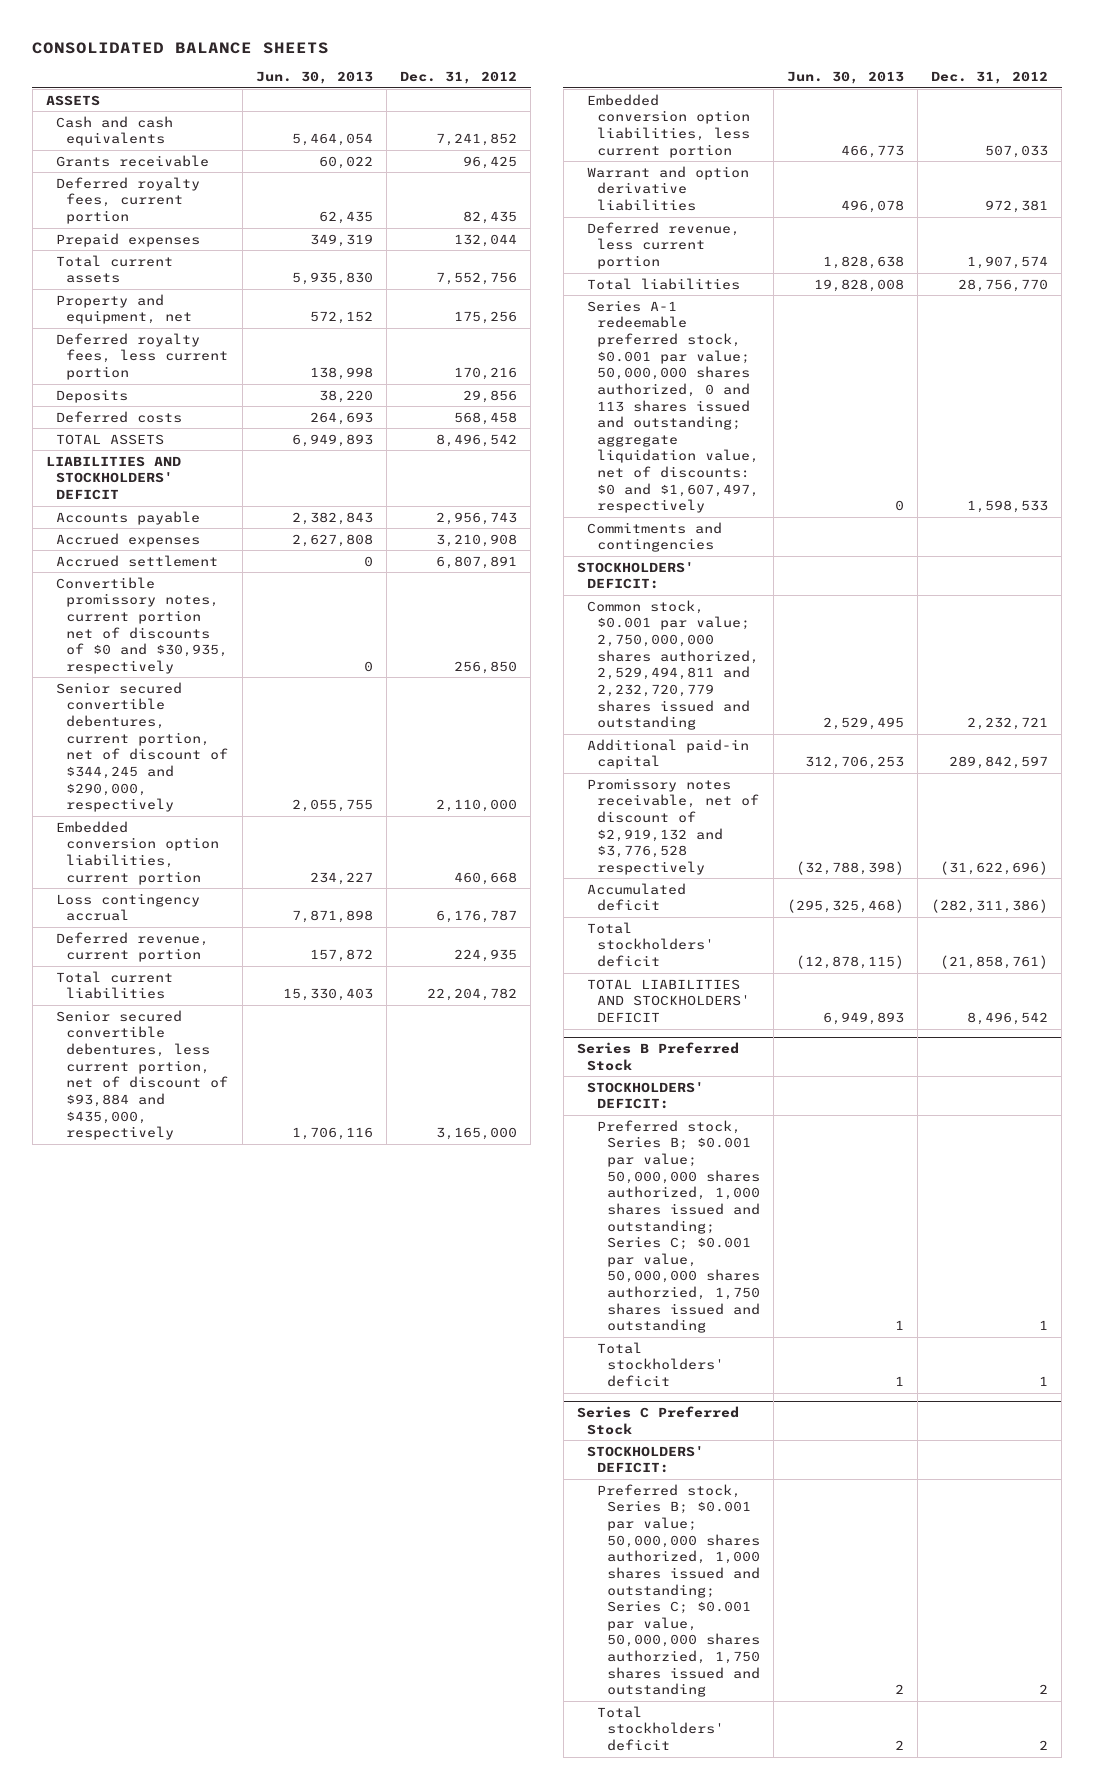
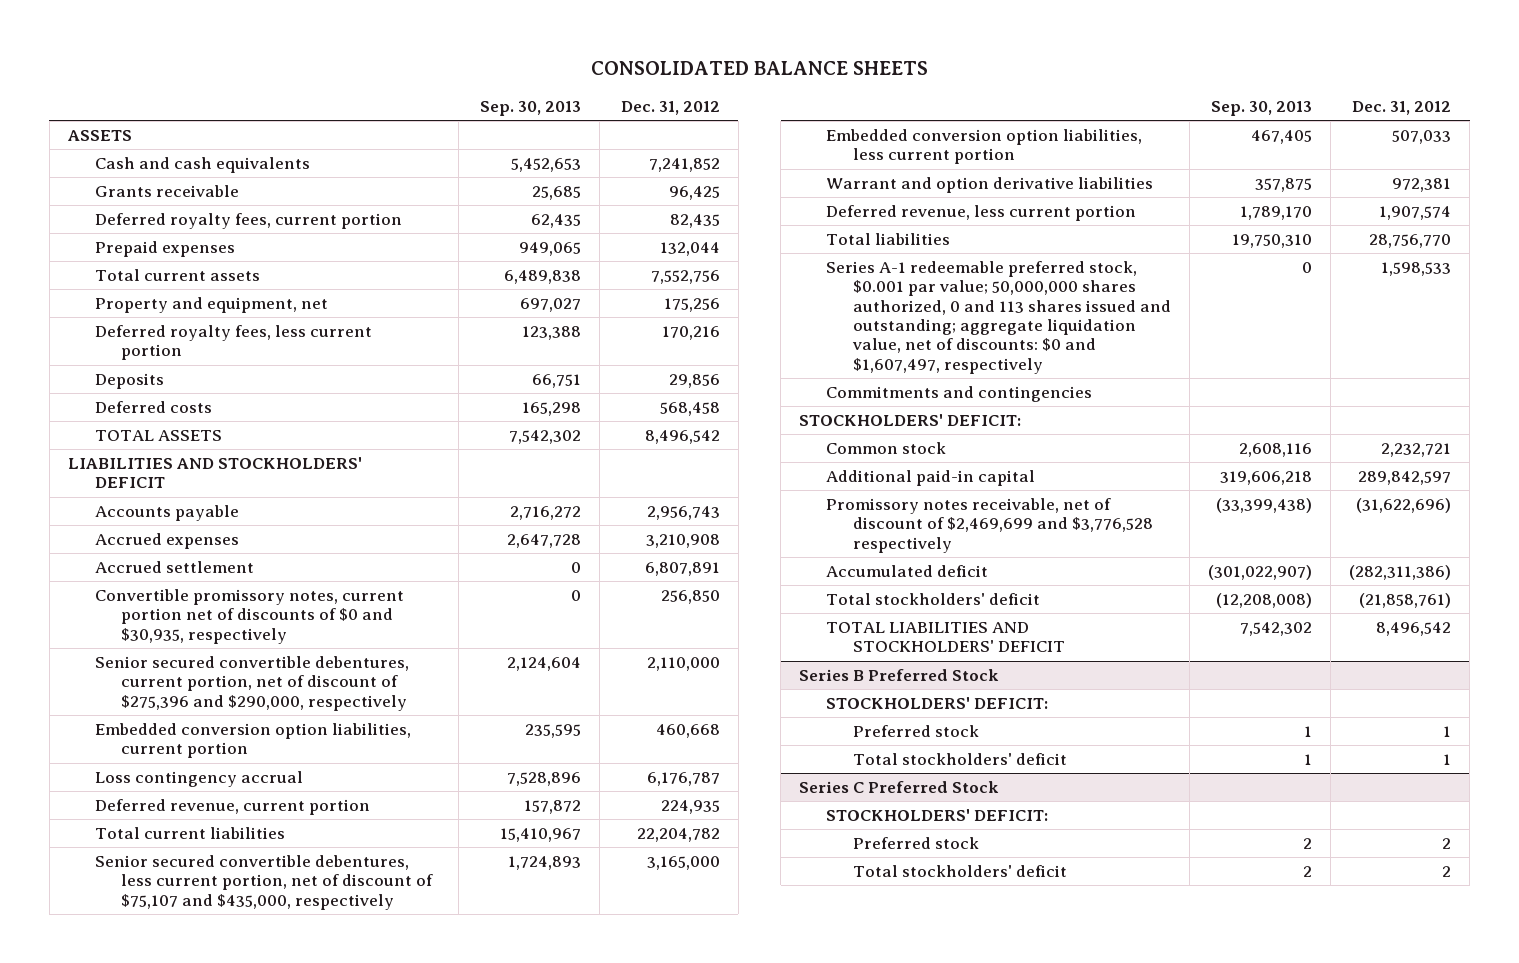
- | Jun. 30, 2013 | Dec. 31, 2012
+ | Sep. 30, 2013 | Dec. 31, 2012
- Senior secured convertible debentures, current portion, net of discount of $344,245 and $290,000, respectively | 2,055,755 | 2,110,000
+ Senior secured convertible debentures, current portion, net of discount of $275,396 and $290,000, respectively | 2,124,604 | 2,110,000
- Senior secured convertible debentures, less current portion, net of discount of $93,884 and $435,000, respectively | 1,706,116 | 3,165,000
+ Senior secured convertible debentures, less current portion, net of discount of $75,107 and $435,000, respectively | 1,724,893 | 3,165,000
- Common stock, $0.001 par value; 2,750,000,000 shares authorized, 2,529,494,811 and 2,232,720,779 shares issued and outstanding | 2,529,495 | 2,232,721
+ Common stock | 2,608,116 | 2,232,721
- Promissory notes receivable, net of discount of $2,919,132 and $3,776,528 respectively | (32,788,398) | (31,622,696)
+ Promissory notes receivable, net of discount of $2,469,699 and $3,776,528 respectively | (33,399,438) | (31,622,696)
@ Series B Preferred Stock
- Preferred stock, Series B; $0.001 par value; 50,000,000 shares authorized, 1,000 shares issued and outstanding; Series C; $0.001 par value, 50,000,000 shares authorzied, 1,750 shares issued and outstanding | 1 | 1
+ Preferred stock | 1 | 1
@ Series C Preferred Stock
- Preferred stock, Series B; $0.001 par value; 50,000,000 shares authorized, 1,000 shares issued and outstanding; Series C; $0.001 par value, 50,000,000 shares authorzied, 1,750 shares issued and outstanding | 2 | 2
+ Preferred stock | 2 | 2

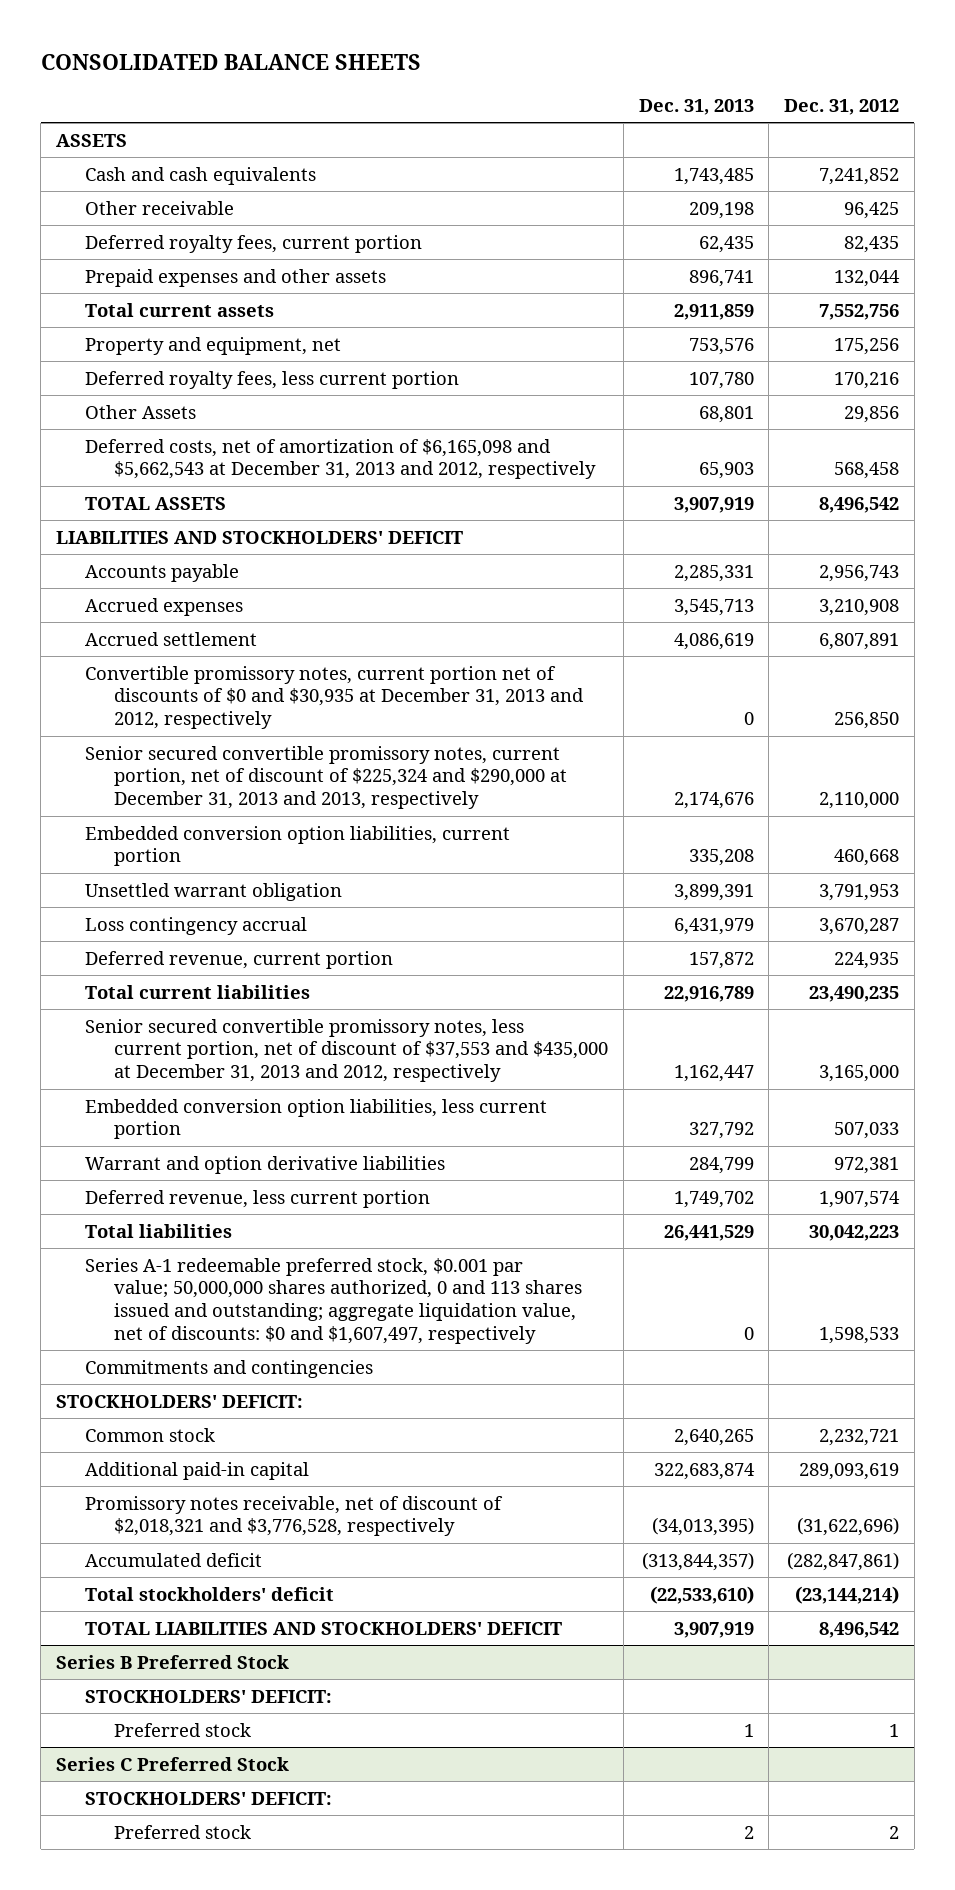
- | Sep. 30, 2013 | Dec. 31, 2012
+ | Dec. 31, 2013 | Dec. 31, 2012
- Grants receivable | 25,685 | 96,425
+ Other receivable | 209,198 | 96,425
- Prepaid expenses | 949,065 | 132,044
+ Prepaid expenses and other assets | 896,741 | 132,044
- Deposits | 66,751 | 29,856
- Deferred costs | 165,298 | 568,458
+ Other Assets | 68,801 | 29,856
+ Deferred costs, net of amortization of $6,165,098 and $5,662,543 at December 31, 2013 and 2012, respectively | 65,903 | 568,458
- Convertible promissory notes, current portion net of discounts of $0 and $30,935, respectively | 0 | 256,850
- Senior secured convertible debentures, current portion, net of discount of $275,396 and $290,000, respectively | 2,124,604 | 2,110,000
+ Convertible promissory notes, current portion net of discounts of $0 and $30,935 at December 31, 2013 and 2012, respectively | 0 | 256,850
+ Senior secured convertible promissory notes, current portion, net of discount of $225,324 and $290,000 at December 31, 2013 and 2013, respectively | 2,174,676 | 2,110,000
- Loss contingency accrual | 7,528,896 | 6,176,787
+ Unsettled warrant obligation | 3,899,391 | 3,791,953
+ Loss contingency accrual | 6,431,979 | 3,670,287
- Total current liabilities | 15,410,967 | 22,204,782
- Senior secured convertible debentures, less current portion, net of discount of $75,107 and $435,000, respectively | 1,724,893 | 3,165,000
+ Total current liabilities | 22,916,789 | 23,490,235
+ Senior secured convertible promissory notes, less current portion, net of discount of $37,553 and $435,000 at December 31, 2013 and 2012, respectively | 1,162,447 | 3,165,000
- Total liabilities | 19,750,310 | 28,756,770
+ Total liabilities | 26,441,529 | 30,042,223
- Additional paid-in capital | 319,606,218 | 289,842,597
- Promissory notes receivable, net of discount of $2,469,699 and $3,776,528 respectively | (33,399,438) | (31,622,696)
- Accumulated deficit | (301,022,907) | (282,311,386)
- Total stockholders' deficit | (12,208,008) | (21,858,761)
+ Additional paid-in capital | 322,683,874 | 289,093,619
+ Promissory notes receivable, net of discount of $2,018,321 and $3,776,528, respectively | (34,013,395) | (31,622,696)
+ Accumulated deficit | (313,844,357) | (282,847,861)
+ Total stockholders' deficit | (22,533,610) | (23,144,214)
@ Series B Preferred Stock
- Total stockholders' deficit | 1 | 1
@ Series C Preferred Stock
- Total stockholders' deficit | 2 | 2

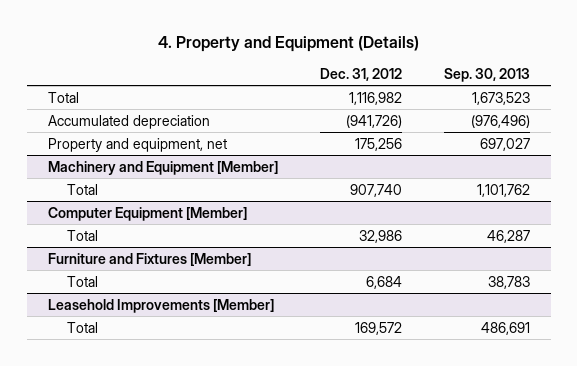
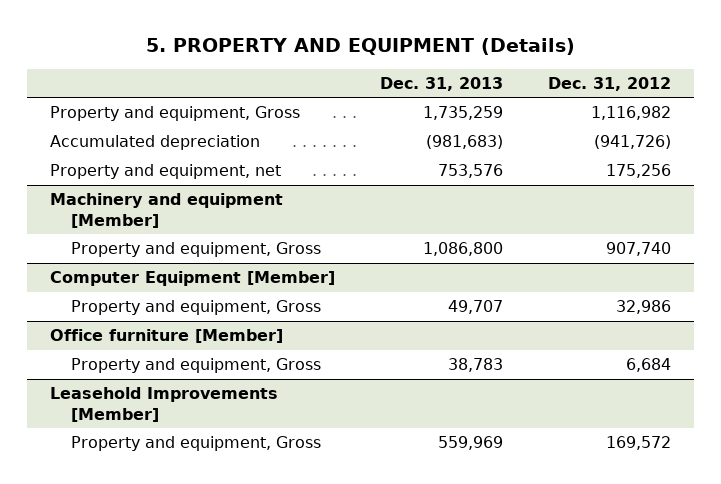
- 4. Property and Equipment (Details)
+ 5. PROPERTY AND EQUIPMENT (Details)
- | Dec. 31, 2012 | Sep. 30, 2013
+ | Dec. 31, 2013 | Dec. 31, 2012
- Total | 1,116,982 | 1,673,523
+ Property and equipment, Gross | 1,735,259 | 1,116,982
- Machinery and Equipment [Member]
- Total | 907,740 | 1,101,762
+ Machinery and equipment [Member]
+ Property and equipment, Gross | 1,086,800 | 907,740
@ Computer Equipment [Member]
- Total | 32,986 | 46,287
- Furniture and Fixtures [Member]
- Total | 6,684 | 38,783
@ Computer Equipment [Member]
+ Property and equipment, Gross | 49,707 | 32,986
+ Office furniture [Member]
+ Property and equipment, Gross | 38,783 | 6,684
@ Leasehold Improvements [Member]
- Total | 169,572 | 486,691
+ Property and equipment, Gross | 559,969 | 169,572

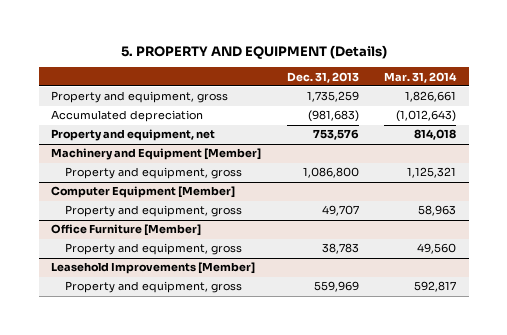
- | Dec. 31, 2013 | Dec. 31, 2012
+ | Dec. 31, 2013 | Mar. 31, 2014
- Property and equipment, Gross | 1,735,259 | 1,116,982
+ Property and equipment, gross | 1,735,259 | 1,826,661
- Machinery and equipment [Member]
- Property and equipment, Gross | 1,086,800 | 907,740
+ Machinery and Equipment [Member]
+ Property and equipment, gross | 1,086,800 | 1,125,321
@ Computer Equipment [Member]
- Property and equipment, Gross | 49,707 | 32,986
- Office furniture [Member]
- Property and equipment, Gross | 38,783 | 6,684
@ Computer Equipment [Member]
+ Property and equipment, gross | 49,707 | 58,963
+ Office Furniture [Member]
+ Property and equipment, gross | 38,783 | 49,560
@ Leasehold Improvements [Member]
- Property and equipment, Gross | 559,969 | 169,572
+ Property and equipment, gross | 559,969 | 592,817

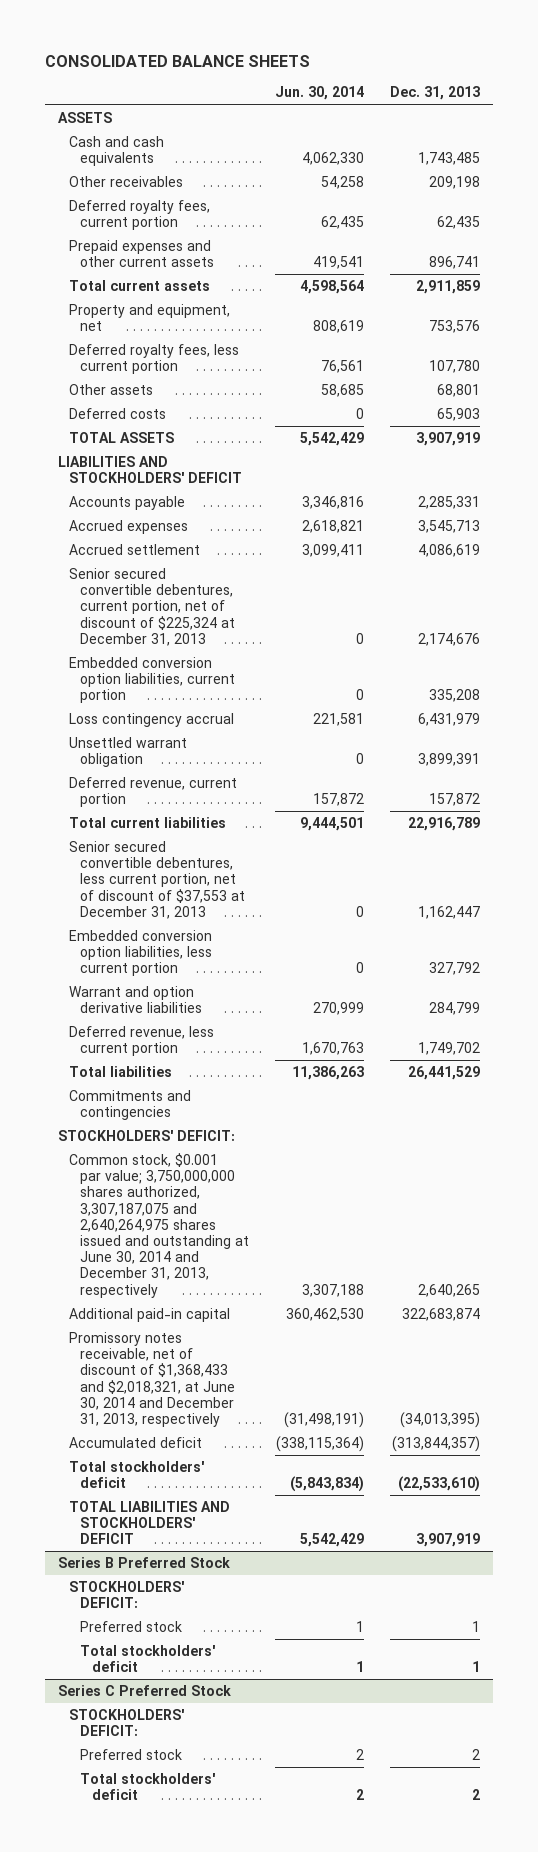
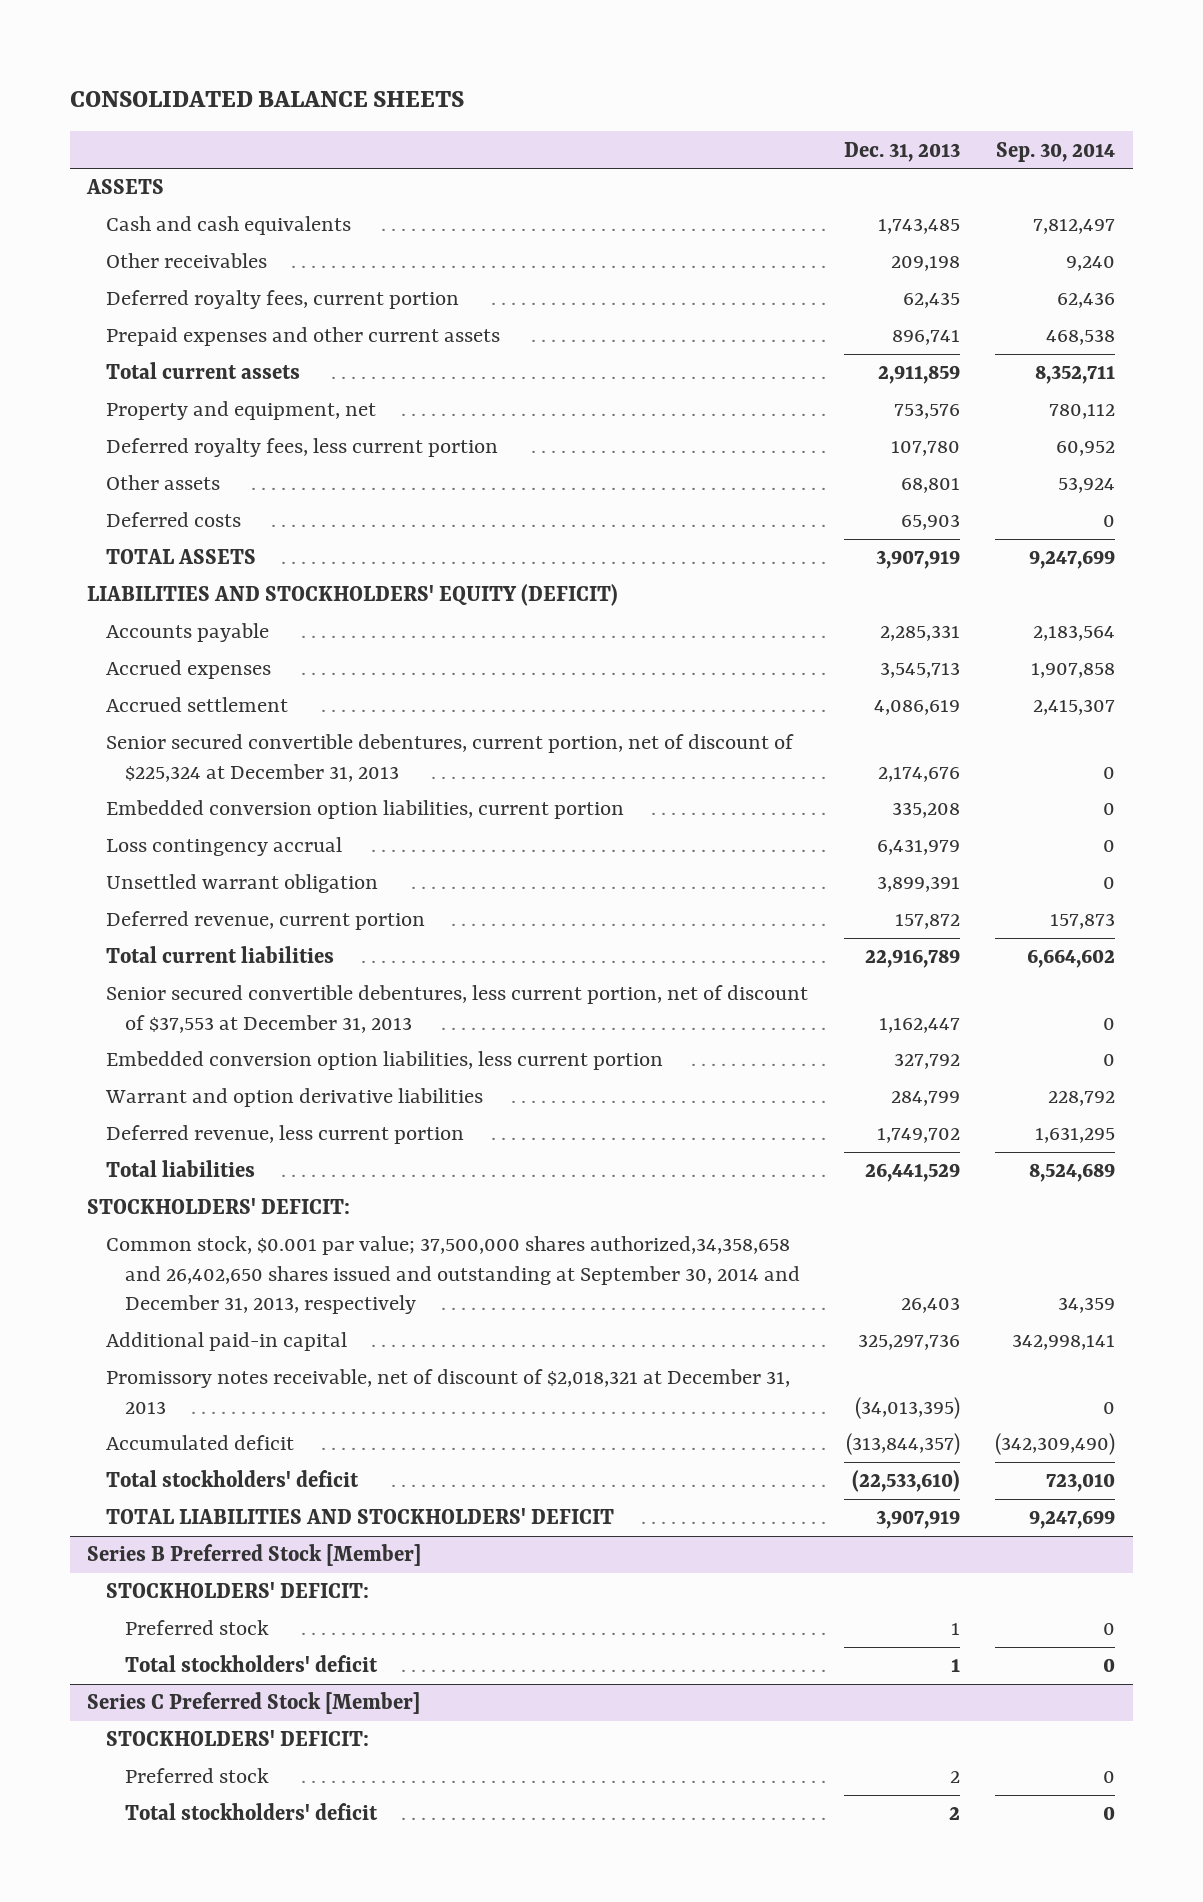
- | Jun. 30, 2014 | Dec. 31, 2013
+ | Dec. 31, 2013 | Sep. 30, 2014
- LIABILITIES AND STOCKHOLDERS' DEFICIT
+ LIABILITIES AND STOCKHOLDERS' EQUITY (DEFICIT)
- Commitments and contingencies
- Common stock, $0.001 par value; 3,750,000,000 shares authorized, 3,307,187,075 and 2,640,264,975 shares issued and outstanding at June 30, 2014 and December 31, 2013, respectively | 3,307,188 | 2,640,265
- Additional paid-in capital | 360,462,530 | 322,683,874
- Promissory notes receivable, net of discount of $1,368,433 and $2,018,321, at June 30, 2014 and December 31, 2013, respectively | (31,498,191) | (34,013,395)
+ Common stock, $0.001 par value; 37,500,000 shares authorized,34,358,658 and 26,402,650 shares issued and outstanding at September 30, 2014 and December 31, 2013, respectively | 26,403 | 34,359
+ Additional paid-in capital | 325,297,736 | 342,998,141
+ Promissory notes receivable, net of discount of $2,018,321 at December 31, 2013 | (34,013,395) | 0
- Series B Preferred Stock
+ Series B Preferred Stock [Member]
- Series C Preferred Stock
+ Series C Preferred Stock [Member]

